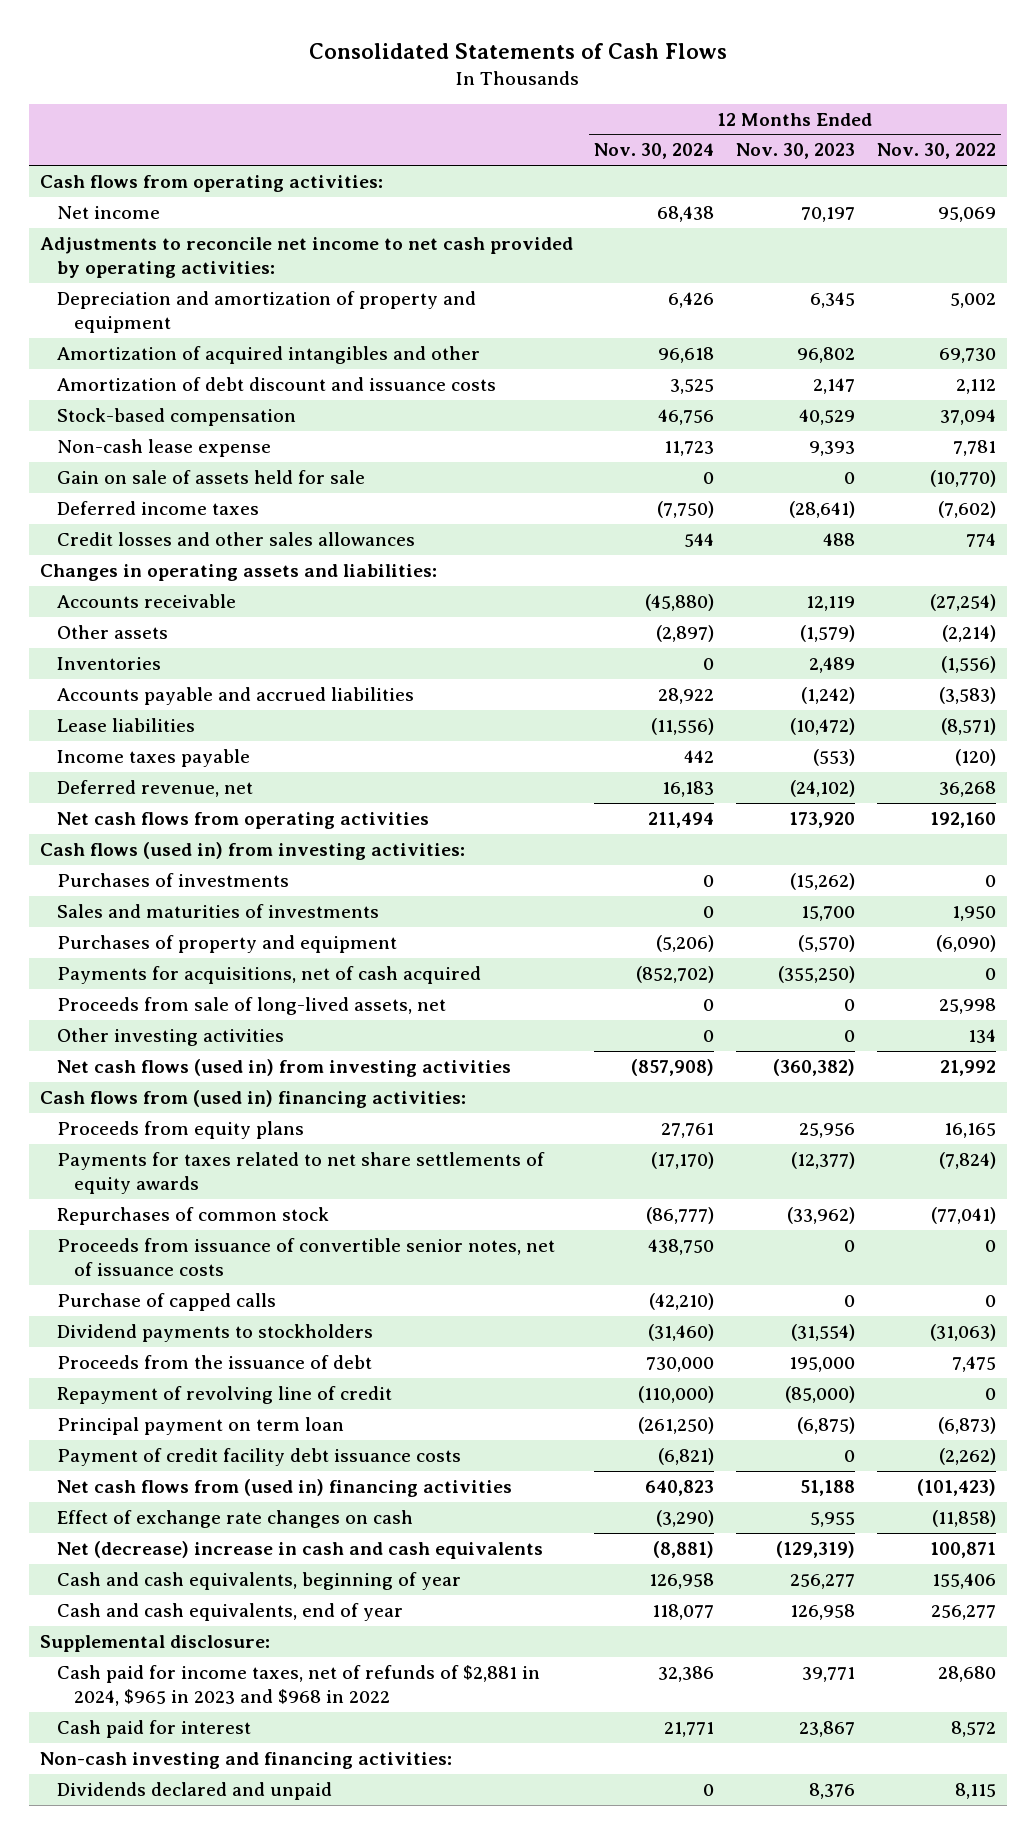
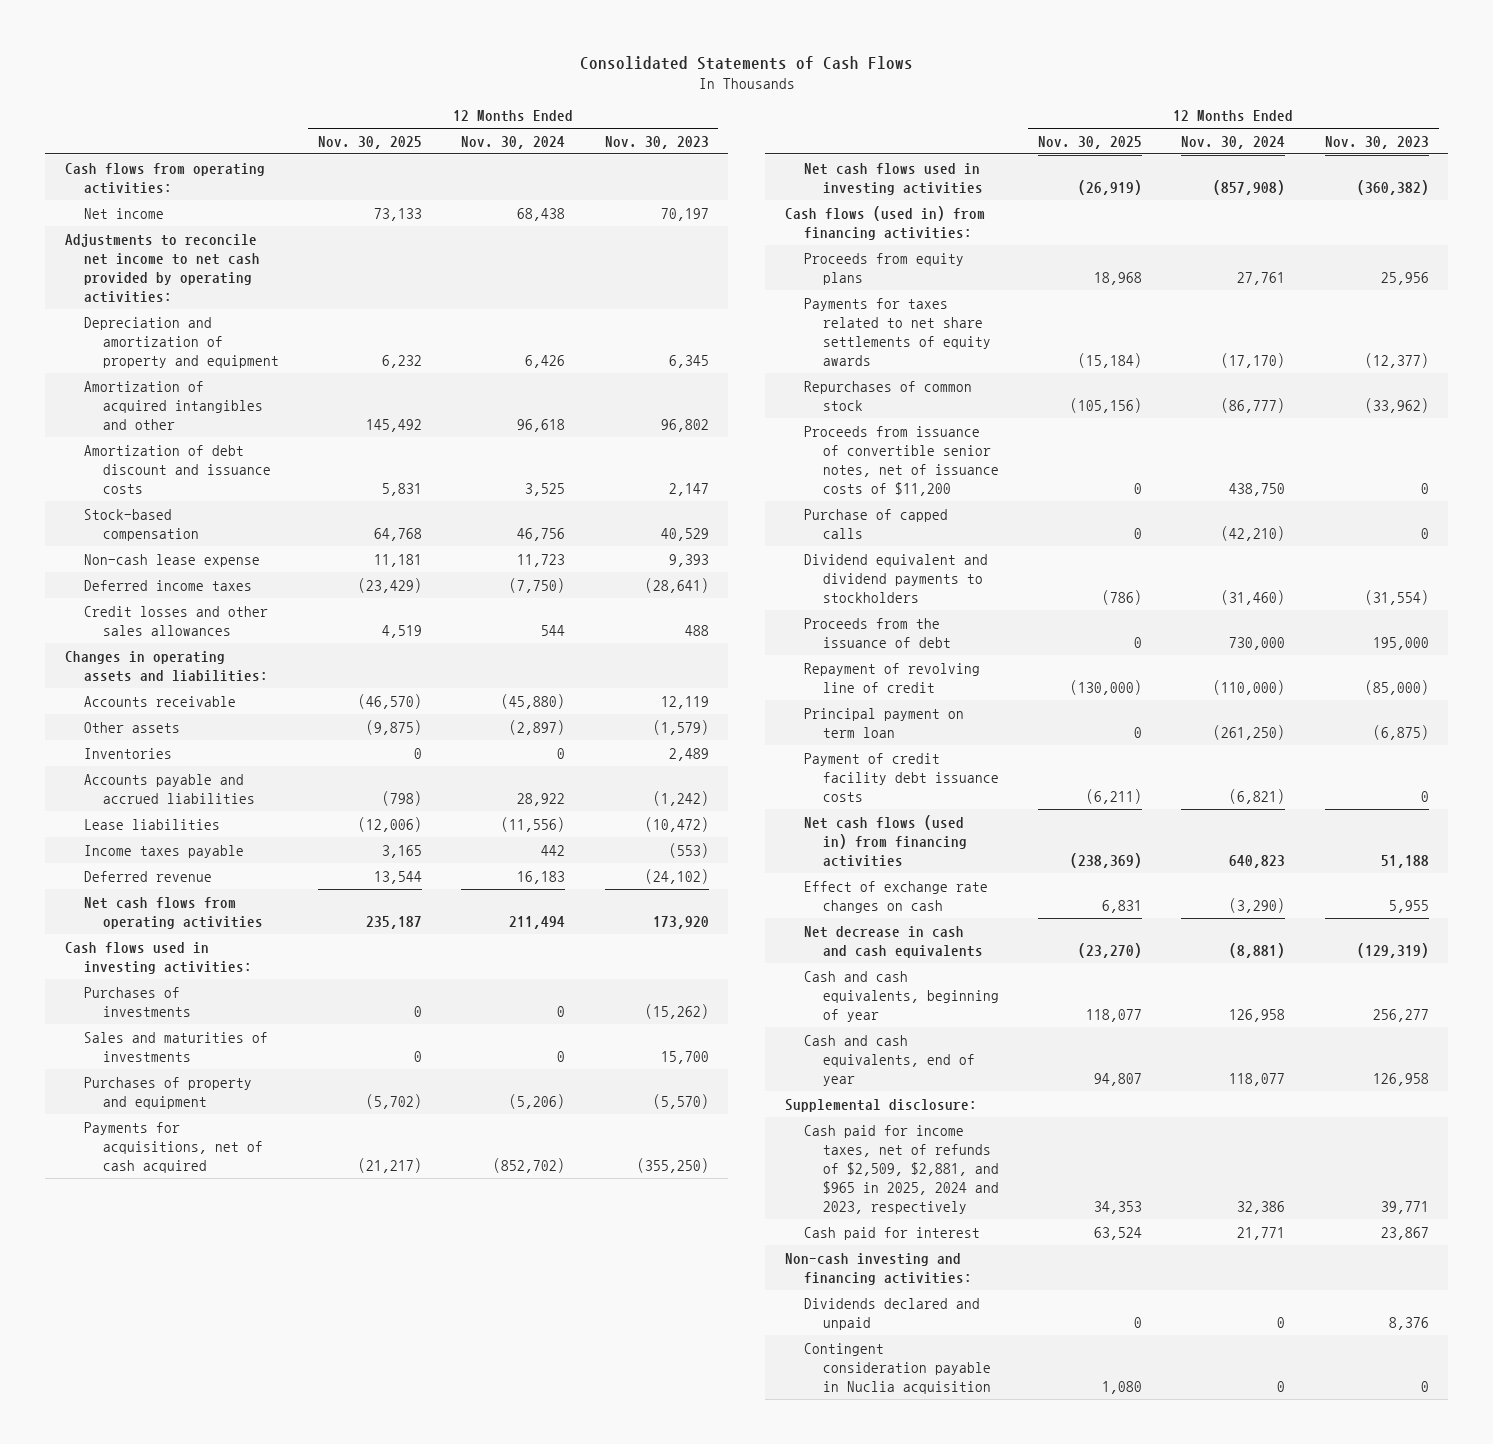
- | 12 Months Ended Nov. 30, 2024 | 12 Months Ended Nov. 30, 2023 | 12 Months Ended Nov. 30, 2022
+ | 12 Months Ended Nov. 30, 2025 | 12 Months Ended Nov. 30, 2024 | 12 Months Ended Nov. 30, 2023
- Gain on sale of assets held for sale | 0 | 0 | (10,770)
- Deferred revenue, net | 16,183 | (24,102) | 36,268
+ Deferred revenue | 13,544 | 16,183 | (24,102)
- Cash flows (used in) from investing activities:
+ Cash flows used in investing activities:
- Proceeds from sale of long-lived assets, net | 0 | 0 | 25,998
- Other investing activities | 0 | 0 | 134
- Net cash flows (used in) from investing activities | (857,908) | (360,382) | 21,992
- Cash flows from (used in) financing activities:
+ Net cash flows used in investing activities | (26,919) | (857,908) | (360,382)
+ Cash flows (used in) from financing activities:
- Proceeds from issuance of convertible senior notes, net of issuance costs | 438,750 | 0 | 0
+ Proceeds from issuance of convertible senior notes, net of issuance costs of $11,200 | 0 | 438,750 | 0
- Dividend payments to stockholders | (31,460) | (31,554) | (31,063)
+ Dividend equivalent and dividend payments to stockholders | (786) | (31,460) | (31,554)
- Net cash flows from (used in) financing activities | 640,823 | 51,188 | (101,423)
+ Net cash flows (used in) from financing activities | (238,369) | 640,823 | 51,188
- Net (decrease) increase in cash and cash equivalents | (8,881) | (129,319) | 100,871
+ Net decrease in cash and cash equivalents | (23,270) | (8,881) | (129,319)
- Cash paid for income taxes, net of refunds of $2,881 in 2024, $965 in 2023 and $968 in 2022 | 32,386 | 39,771 | 28,680
+ Cash paid for income taxes, net of refunds of $2,509, $2,881, and $965 in 2025, 2024 and 2023, respectively | 34,353 | 32,386 | 39,771
+ Contingent consideration payable in Nuclia acquisition | 1,080 | 0 | 0

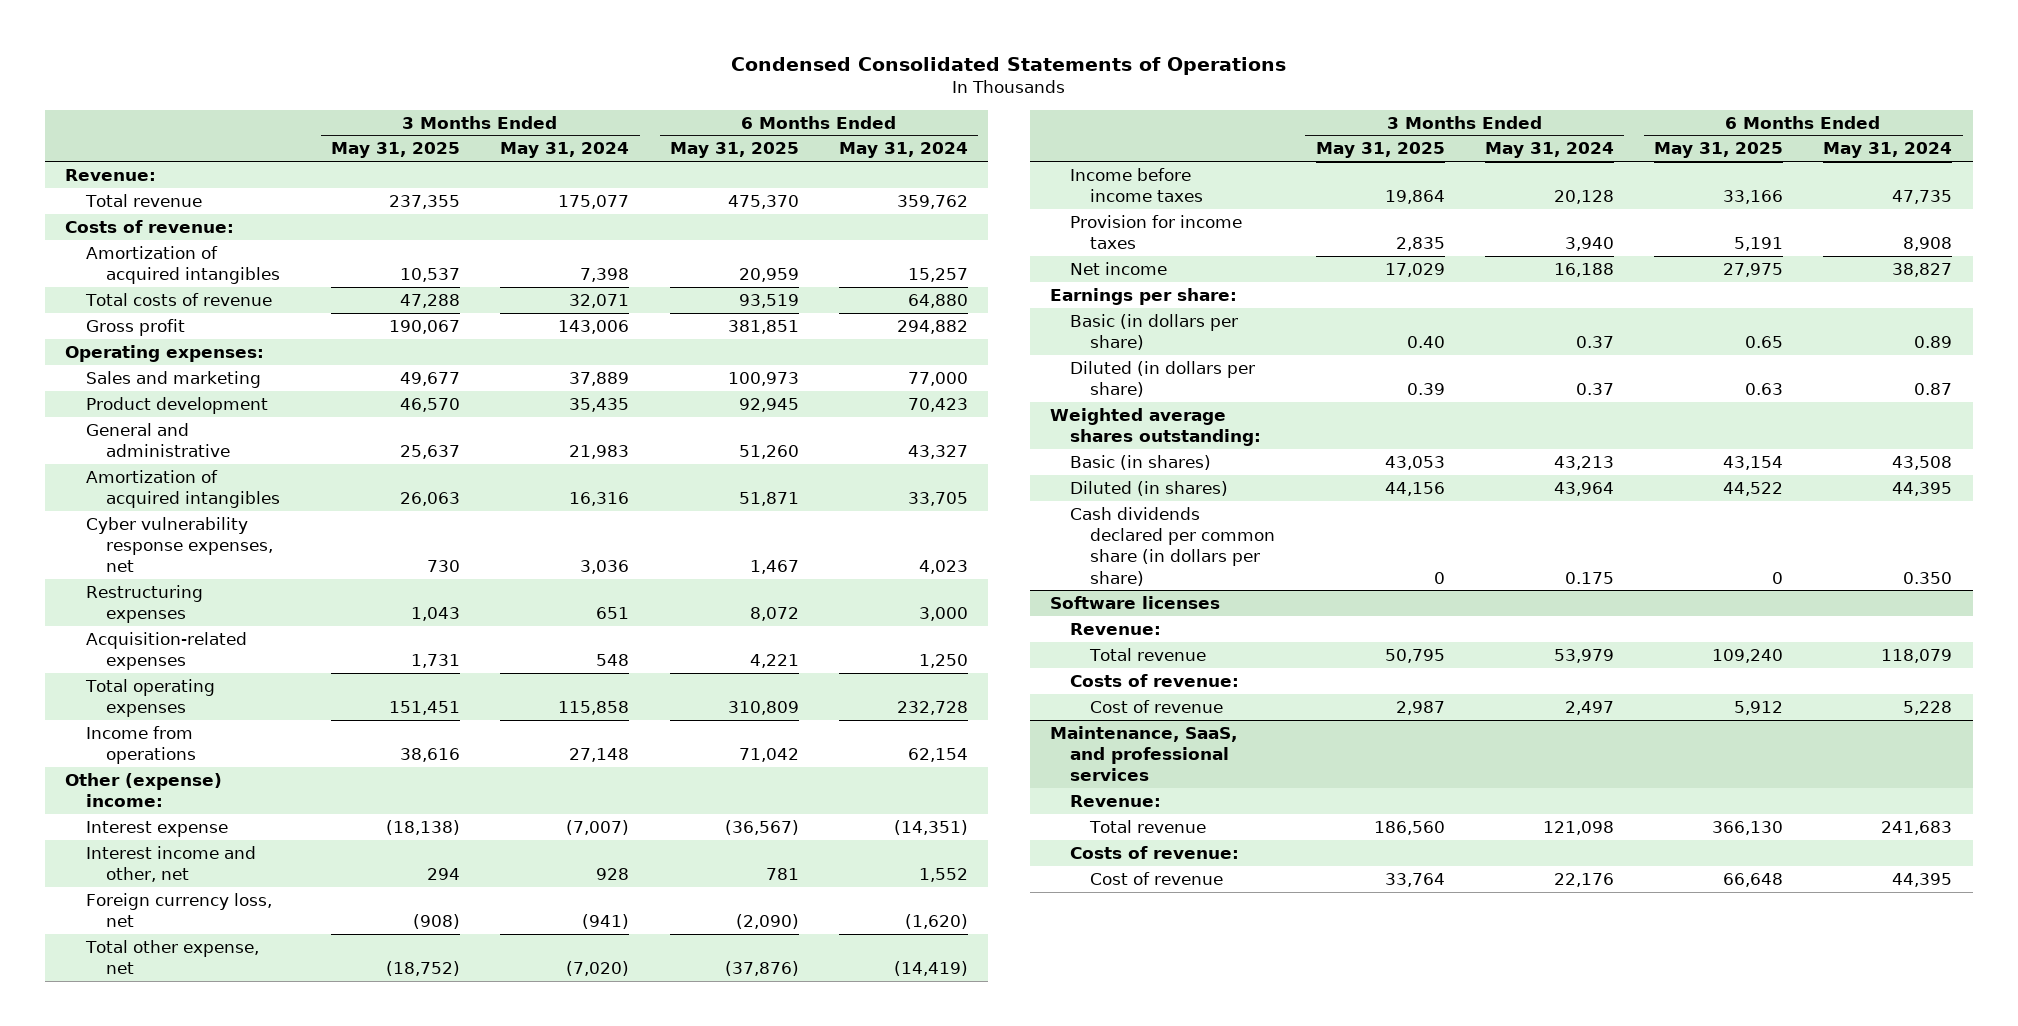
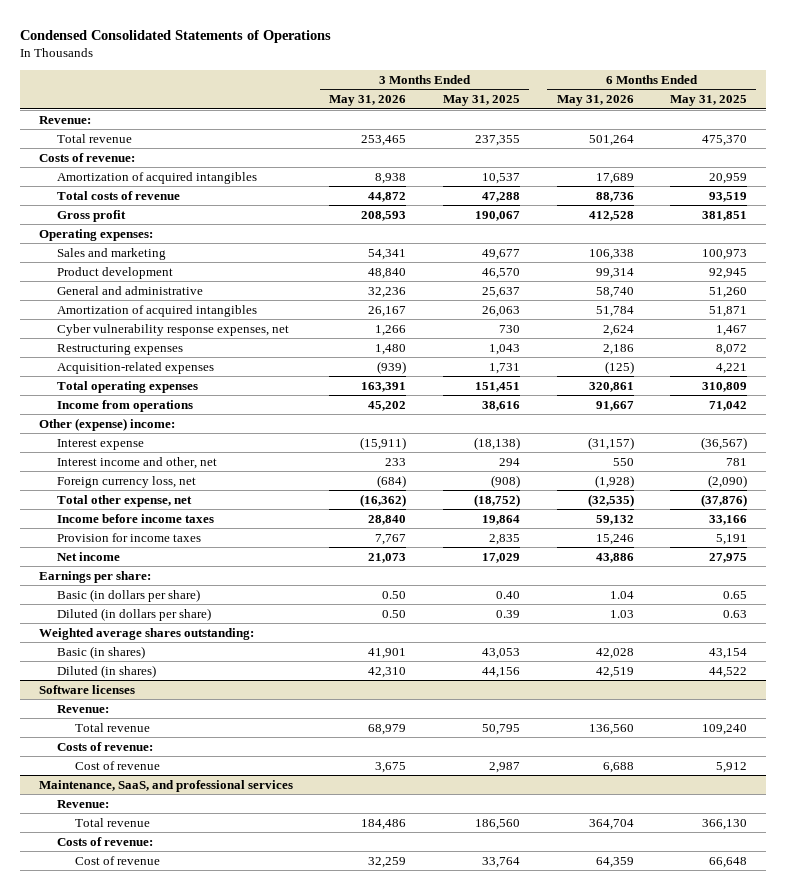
- | 3 Months Ended May 31, 2025 | 3 Months Ended May 31, 2024 | 6 Months Ended May 31, 2025 | 6 Months Ended May 31, 2024
+ | 3 Months Ended May 31, 2026 | 3 Months Ended May 31, 2025 | 6 Months Ended May 31, 2026 | 6 Months Ended May 31, 2025
- Cash dividends declared per common share (in dollars per share) | 0 | 0.175 | 0 | 0.350

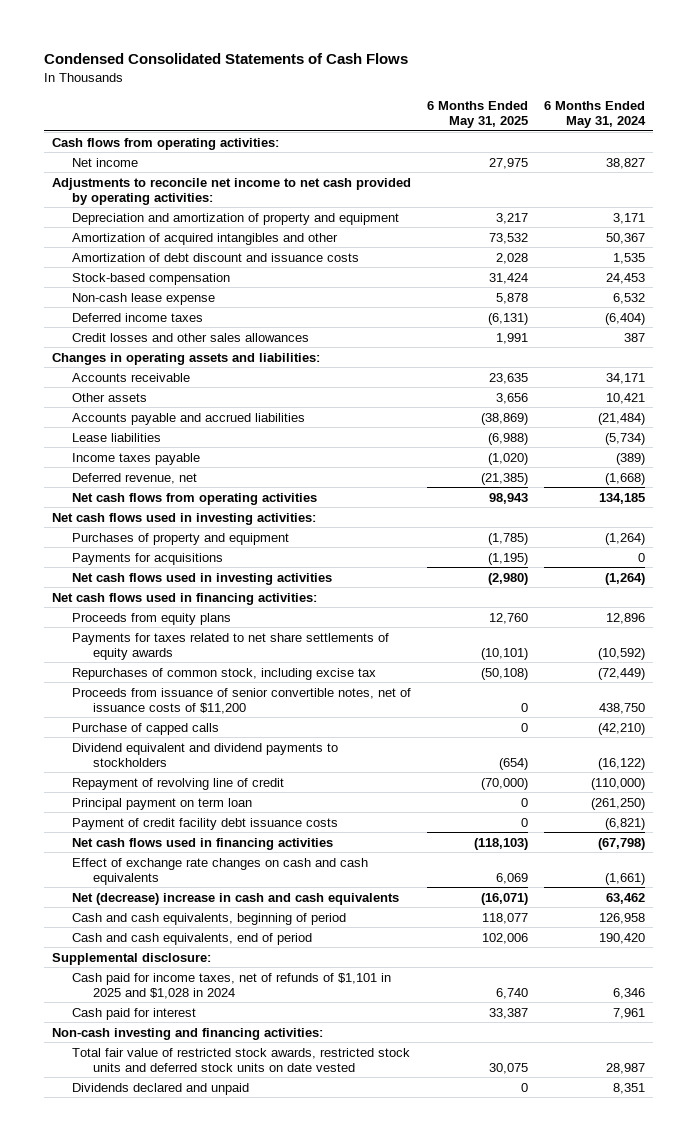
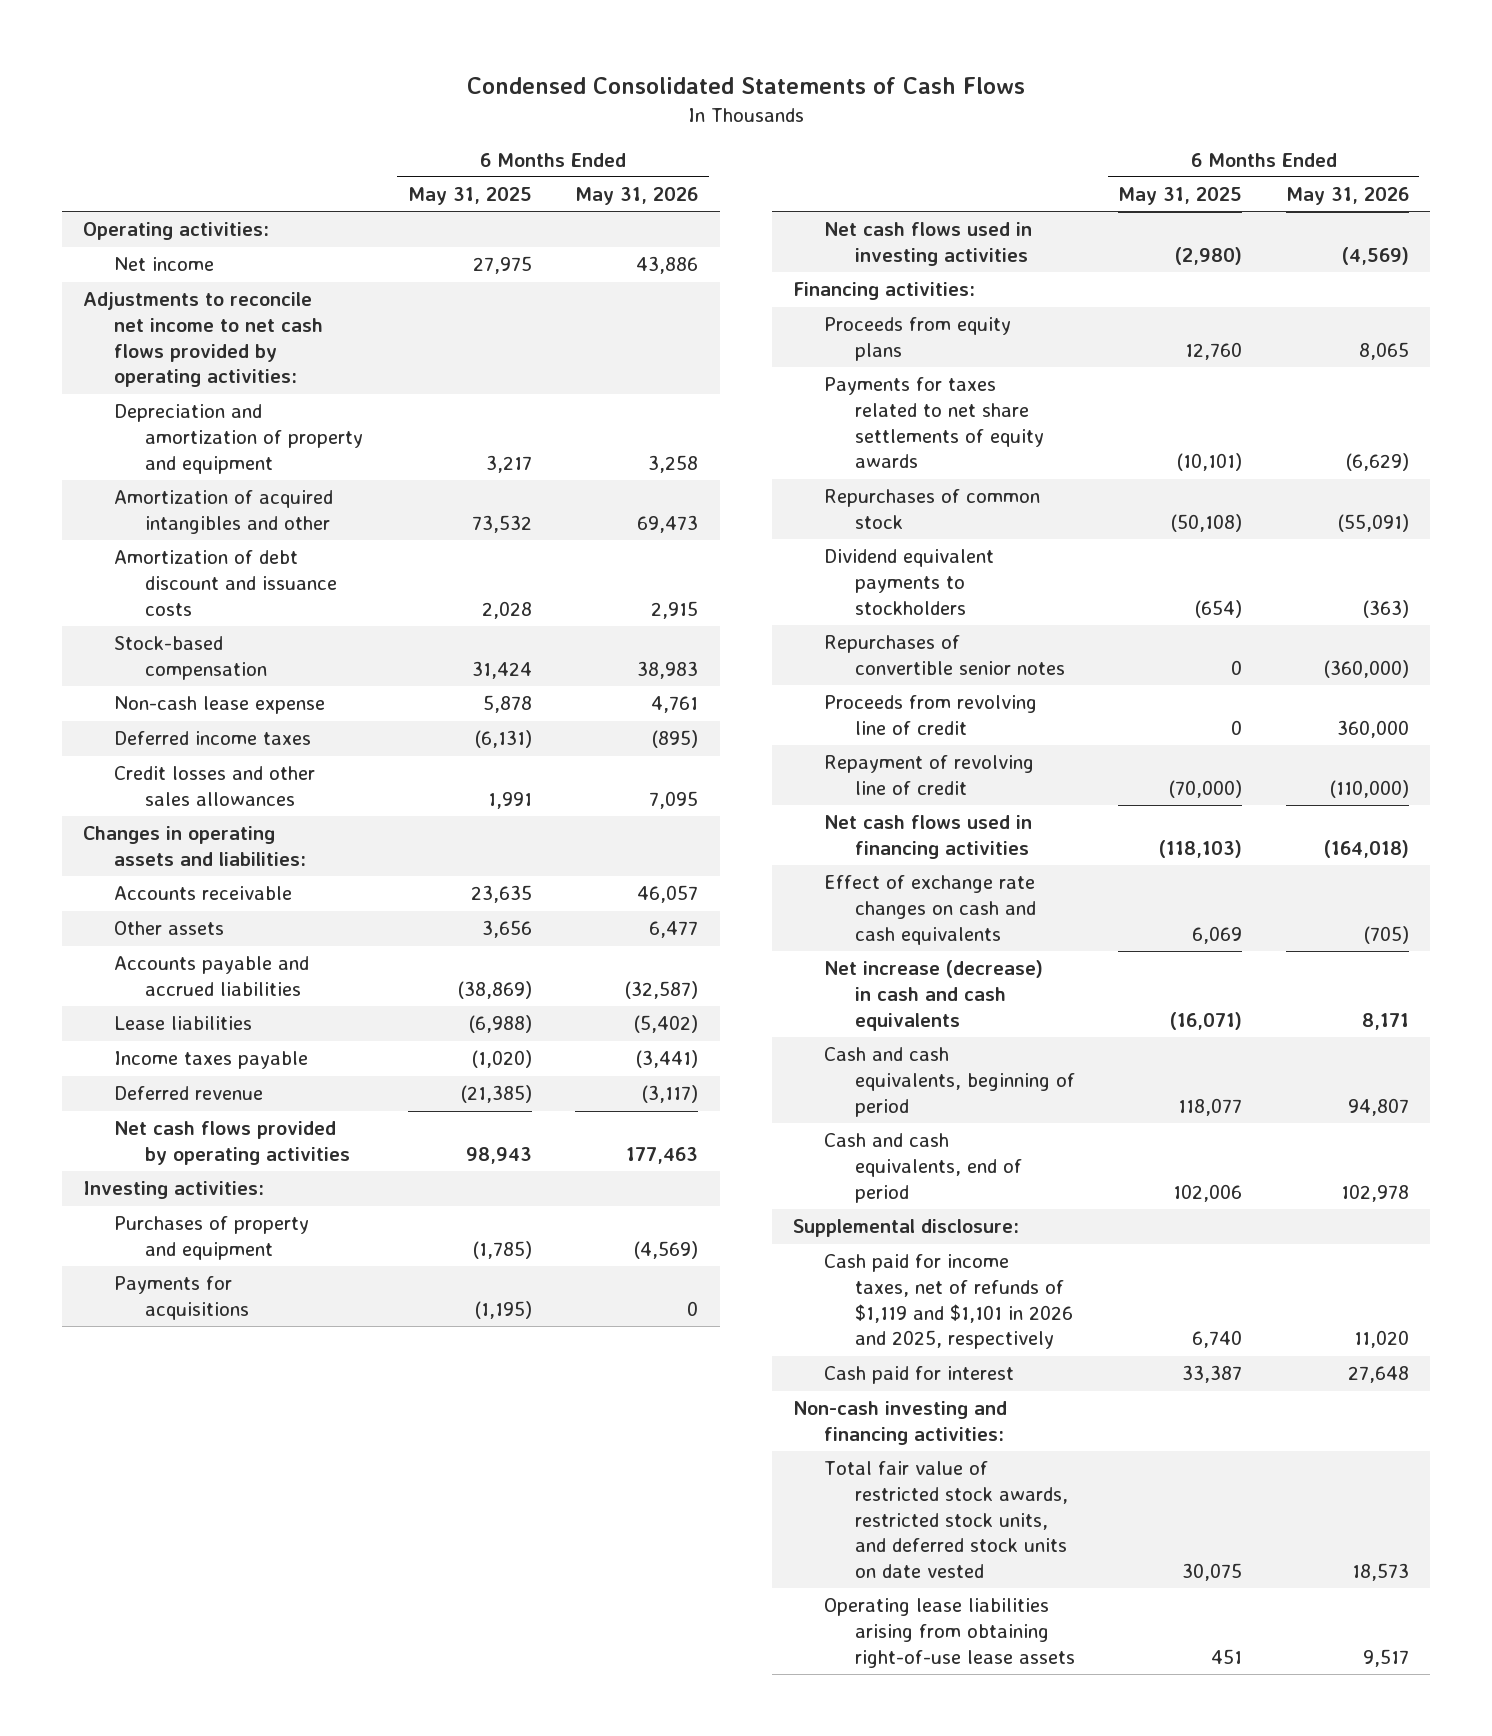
- | 6 Months Ended May 31, 2025 | 6 Months Ended May 31, 2024
+ | 6 Months Ended May 31, 2025 | 6 Months Ended May 31, 2026
- Cash flows from operating activities:
+ Operating activities:
- Adjustments to reconcile net income to net cash provided by operating activities:
+ Adjustments to reconcile net income to net cash flows provided by operating activities:
- Deferred revenue, net | (21,385) | (1,668)
- Net cash flows from operating activities | 98,943 | 134,185
- Net cash flows used in investing activities:
+ Deferred revenue | (21,385) | (3,117)
+ Net cash flows provided by operating activities | 98,943 | 177,463
+ Investing activities:
- Net cash flows used in financing activities:
+ Financing activities:
- Repurchases of common stock, including excise tax | (50,108) | (72,449)
- Proceeds from issuance of senior convertible notes, net of issuance costs of $11,200 | 0 | 438,750
- Purchase of capped calls | 0 | (42,210)
- Dividend equivalent and dividend payments to stockholders | (654) | (16,122)
+ Repurchases of common stock | (50,108) | (55,091)
+ Dividend equivalent payments to stockholders | (654) | (363)
+ Repurchases of convertible senior notes | 0 | (360,000)
+ Proceeds from revolving line of credit | 0 | 360,000
- Principal payment on term loan | 0 | (261,250)
- Payment of credit facility debt issuance costs | 0 | (6,821)
- Net (decrease) increase in cash and cash equivalents | (16,071) | 63,462
+ Net increase (decrease) in cash and cash equivalents | (16,071) | 8,171
- Cash paid for income taxes, net of refunds of $1,101 in 2025 and $1,028 in 2024 | 6,740 | 6,346
+ Cash paid for income taxes, net of refunds of $1,119 and $1,101 in 2026 and 2025, respectively | 6,740 | 11,020
- Total fair value of restricted stock awards, restricted stock units and deferred stock units on date vested | 30,075 | 28,987
- Dividends declared and unpaid | 0 | 8,351
+ Total fair value of restricted stock awards, restricted stock units, and deferred stock units on date vested | 30,075 | 18,573
+ Operating lease liabilities arising from obtaining right-of-use lease assets | 451 | 9,517

